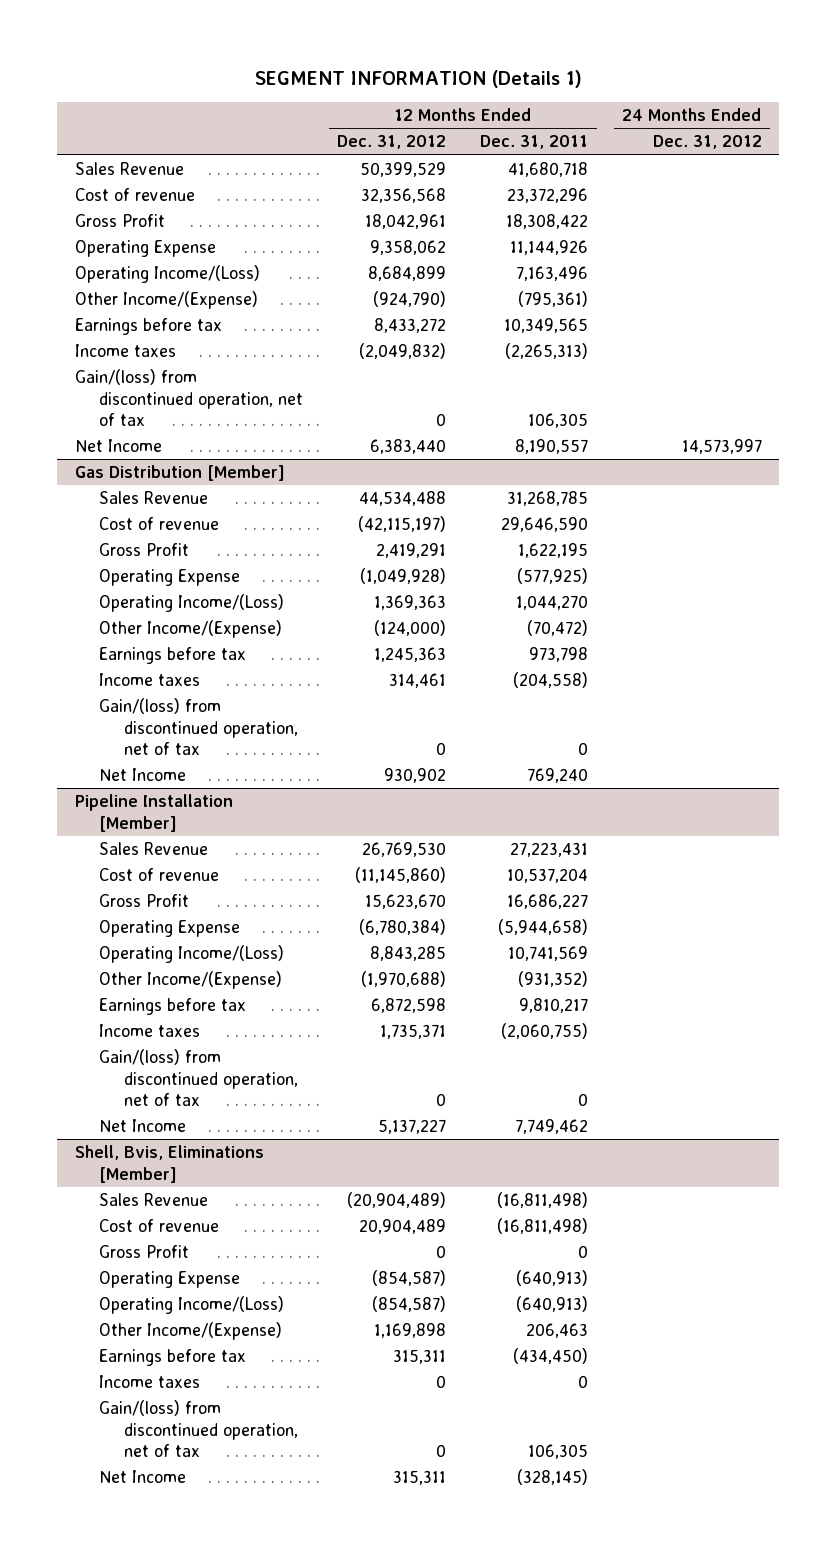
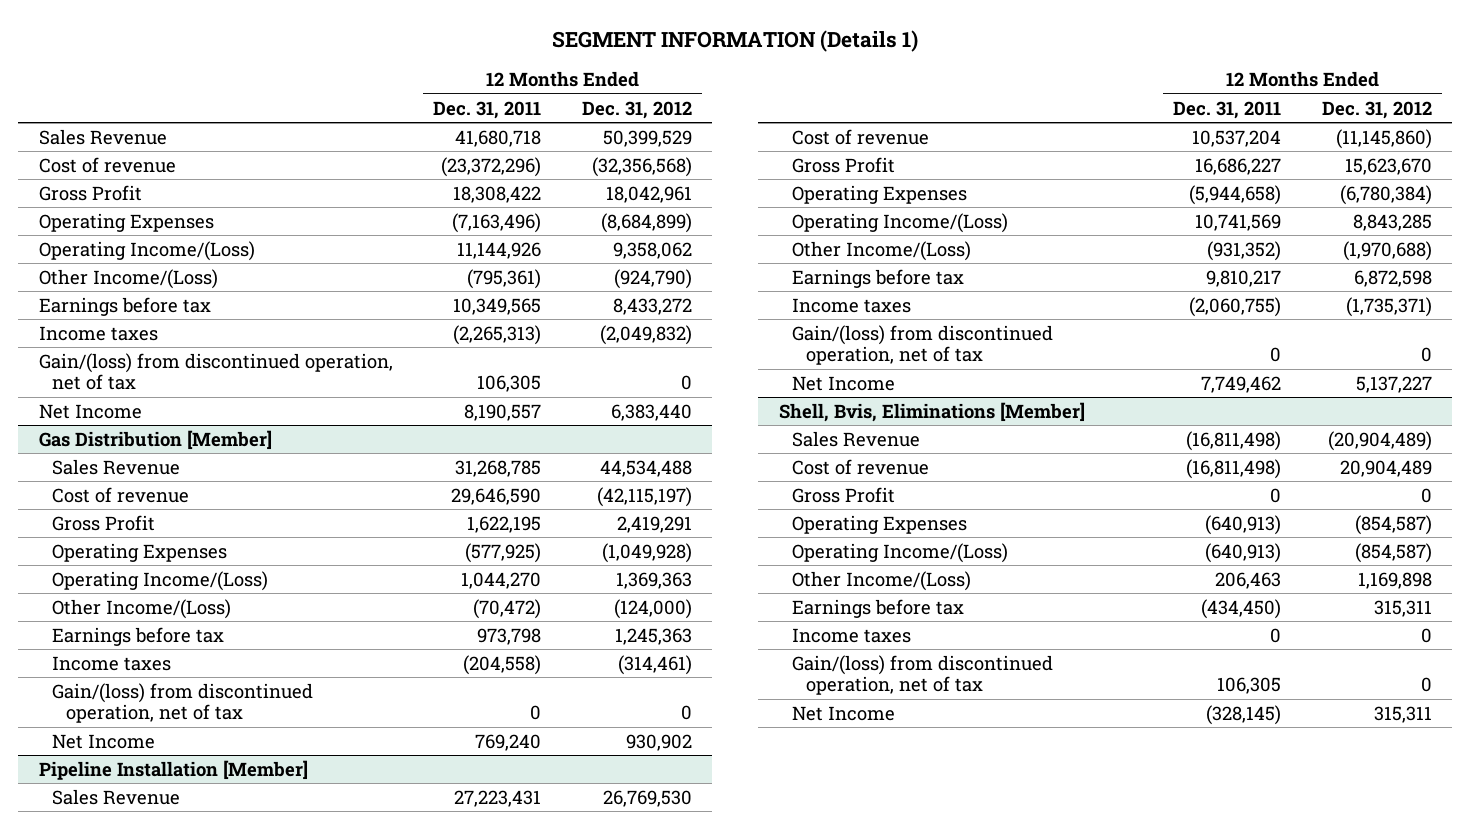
- | 12 Months Ended Dec. 31, 2012 | 12 Months Ended Dec. 31, 2011 | 24 Months Ended Dec. 31, 2012
+ | 12 Months Ended Dec. 31, 2011 | 12 Months Ended Dec. 31, 2012
- Cost of revenue | 32,356,568 | 23,372,296 |
+ Cost of revenue | (23,372,296) | (32,356,568)
- Operating Expense | 9,358,062 | 11,144,926 |
- Operating Income/(Loss) | 8,684,899 | 7,163,496 |
- Other Income/(Expense) | (924,790) | (795,361) |
+ Operating Expenses | (7,163,496) | (8,684,899)
+ Operating Income/(Loss) | 11,144,926 | 9,358,062
+ Other Income/(Loss) | (795,361) | (924,790)
@ Gas Distribution [Member]
- Operating Expense | (1,049,928) | (577,925) |
+ Operating Expenses | (577,925) | (1,049,928)
- Other Income/(Expense) | (124,000) | (70,472) |
+ Other Income/(Loss) | (70,472) | (124,000)
- Income taxes | 314,461 | (204,558) |
+ Income taxes | (204,558) | (314,461)
@ Pipeline Installation [Member]
- Operating Expense | (6,780,384) | (5,944,658) |
+ Operating Expenses | (5,944,658) | (6,780,384)
- Other Income/(Expense) | (1,970,688) | (931,352) |
+ Other Income/(Loss) | (931,352) | (1,970,688)
- Income taxes | 1,735,371 | (2,060,755) |
+ Income taxes | (2,060,755) | (1,735,371)
@ Shell, Bvis, Eliminations [Member]
- Operating Expense | (854,587) | (640,913) |
+ Operating Expenses | (640,913) | (854,587)
- Other Income/(Expense) | 1,169,898 | 206,463 |
+ Other Income/(Loss) | 206,463 | 1,169,898

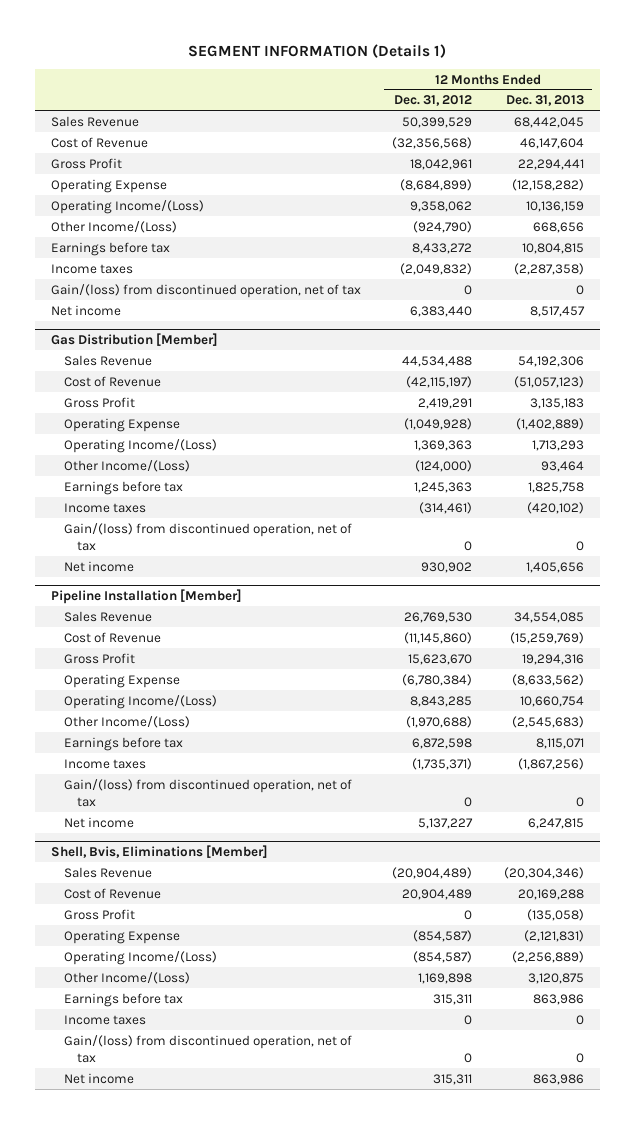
- | 12 Months Ended Dec. 31, 2011 | 12 Months Ended Dec. 31, 2012
+ | 12 Months Ended Dec. 31, 2012 | 12 Months Ended Dec. 31, 2013
- Cost of revenue | (23,372,296) | (32,356,568)
+ Cost of Revenue | (32,356,568) | 46,147,604
- Operating Expenses | (7,163,496) | (8,684,899)
+ Operating Expense | (8,684,899) | (12,158,282)
- Net Income | 8,190,557 | 6,383,440
+ Net income | 6,383,440 | 8,517,457
@ Gas Distribution [Member]
- Cost of revenue | 29,646,590 | (42,115,197)
+ Cost of Revenue | (42,115,197) | (51,057,123)
- Operating Expenses | (577,925) | (1,049,928)
+ Operating Expense | (1,049,928) | (1,402,889)
- Net Income | 769,240 | 930,902
+ Net income | 930,902 | 1,405,656
@ Pipeline Installation [Member]
- Cost of revenue | 10,537,204 | (11,145,860)
+ Cost of Revenue | (11,145,860) | (15,259,769)
- Operating Expenses | (5,944,658) | (6,780,384)
+ Operating Expense | (6,780,384) | (8,633,562)
- Net Income | 7,749,462 | 5,137,227
+ Net income | 5,137,227 | 6,247,815
@ Shell, Bvis, Eliminations [Member]
- Cost of revenue | (16,811,498) | 20,904,489
+ Cost of Revenue | 20,904,489 | 20,169,288
- Operating Expenses | (640,913) | (854,587)
+ Operating Expense | (854,587) | (2,121,831)
- Net Income | (328,145) | 315,311
+ Net income | 315,311 | 863,986

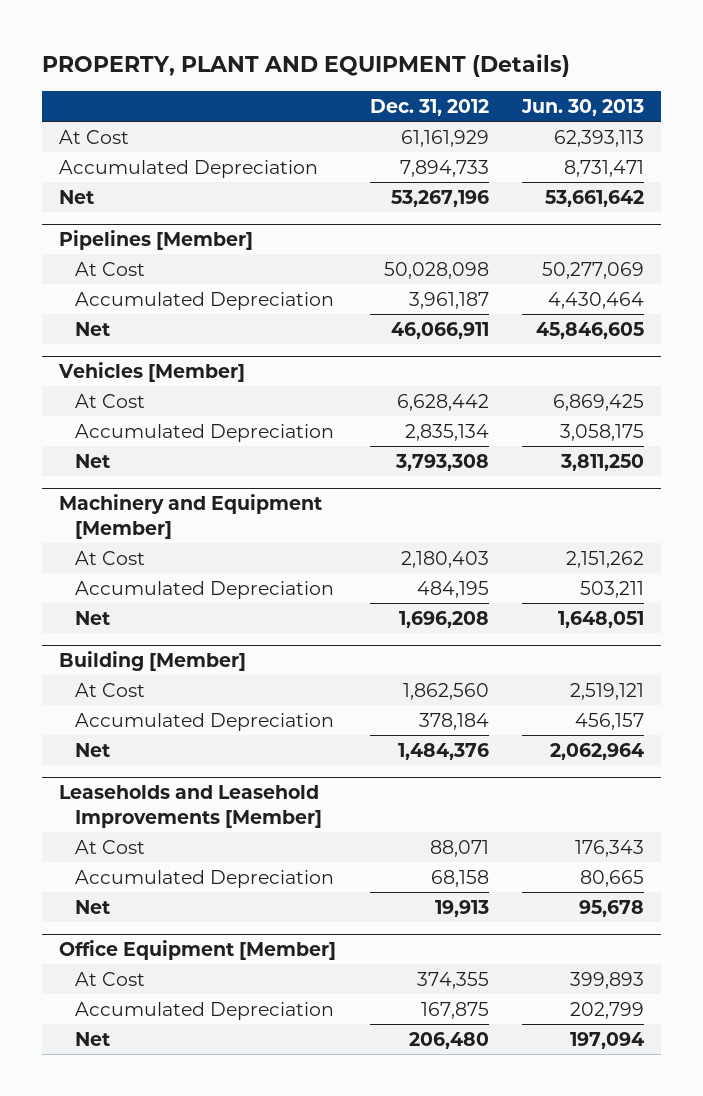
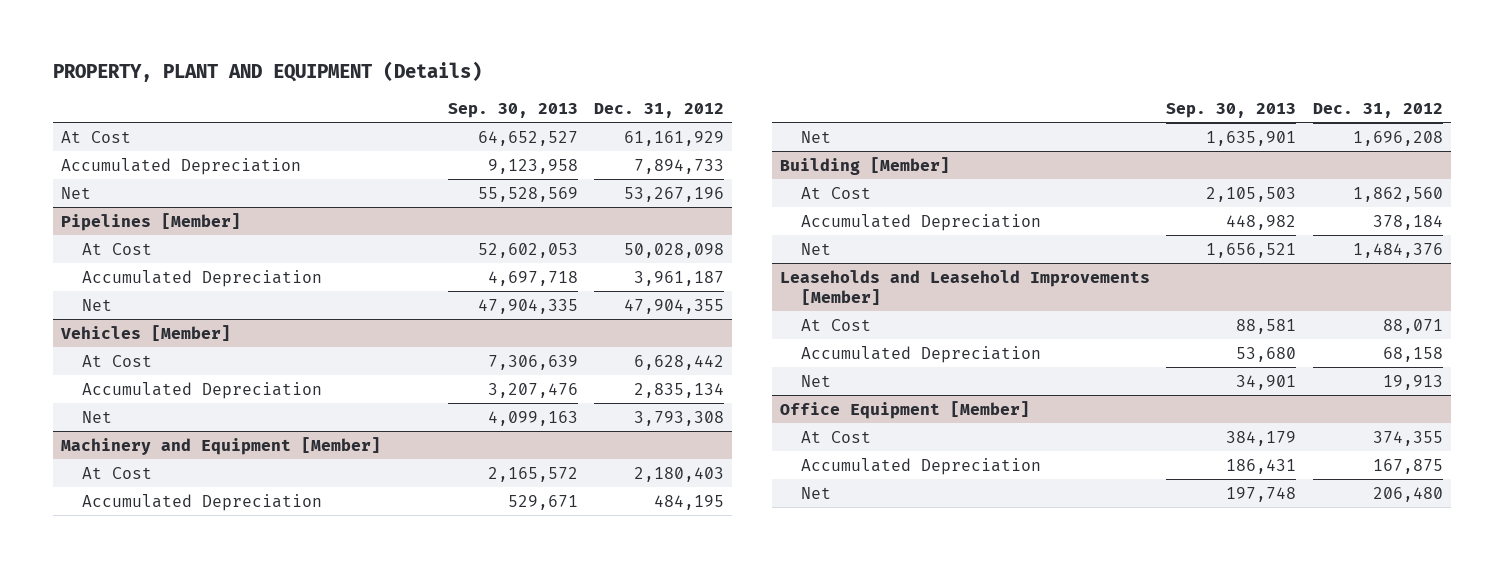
- | Dec. 31, 2012 | Jun. 30, 2013
+ | Sep. 30, 2013 | Dec. 31, 2012
@ Pipelines [Member]
- Net | 46,066,911 | 45,846,605
+ Net | 47,904,335 | 47,904,355

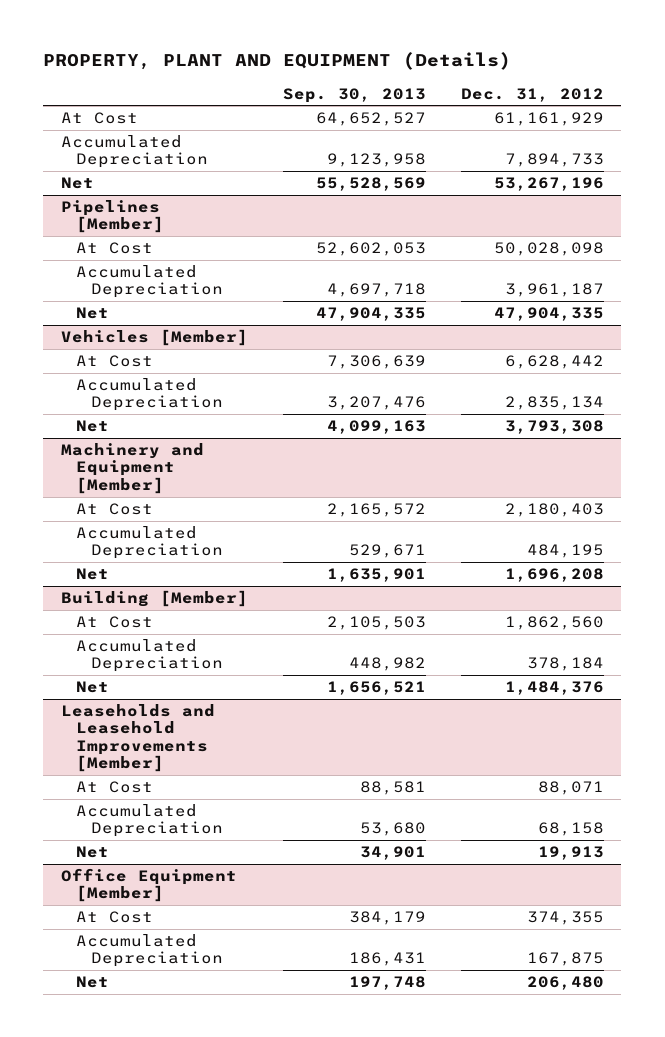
@ Pipelines [Member]
- Net | 47,904,335 | 47,904,355
+ Net | 47,904,335 | 47,904,335

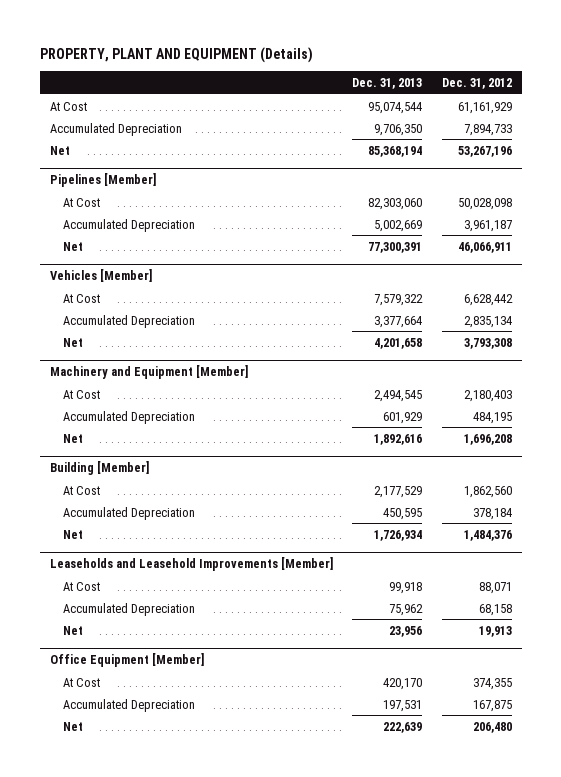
- | Sep. 30, 2013 | Dec. 31, 2012
+ | Dec. 31, 2013 | Dec. 31, 2012
@ Pipelines [Member]
- Net | 47,904,335 | 47,904,335
+ Net | 77,300,391 | 46,066,911

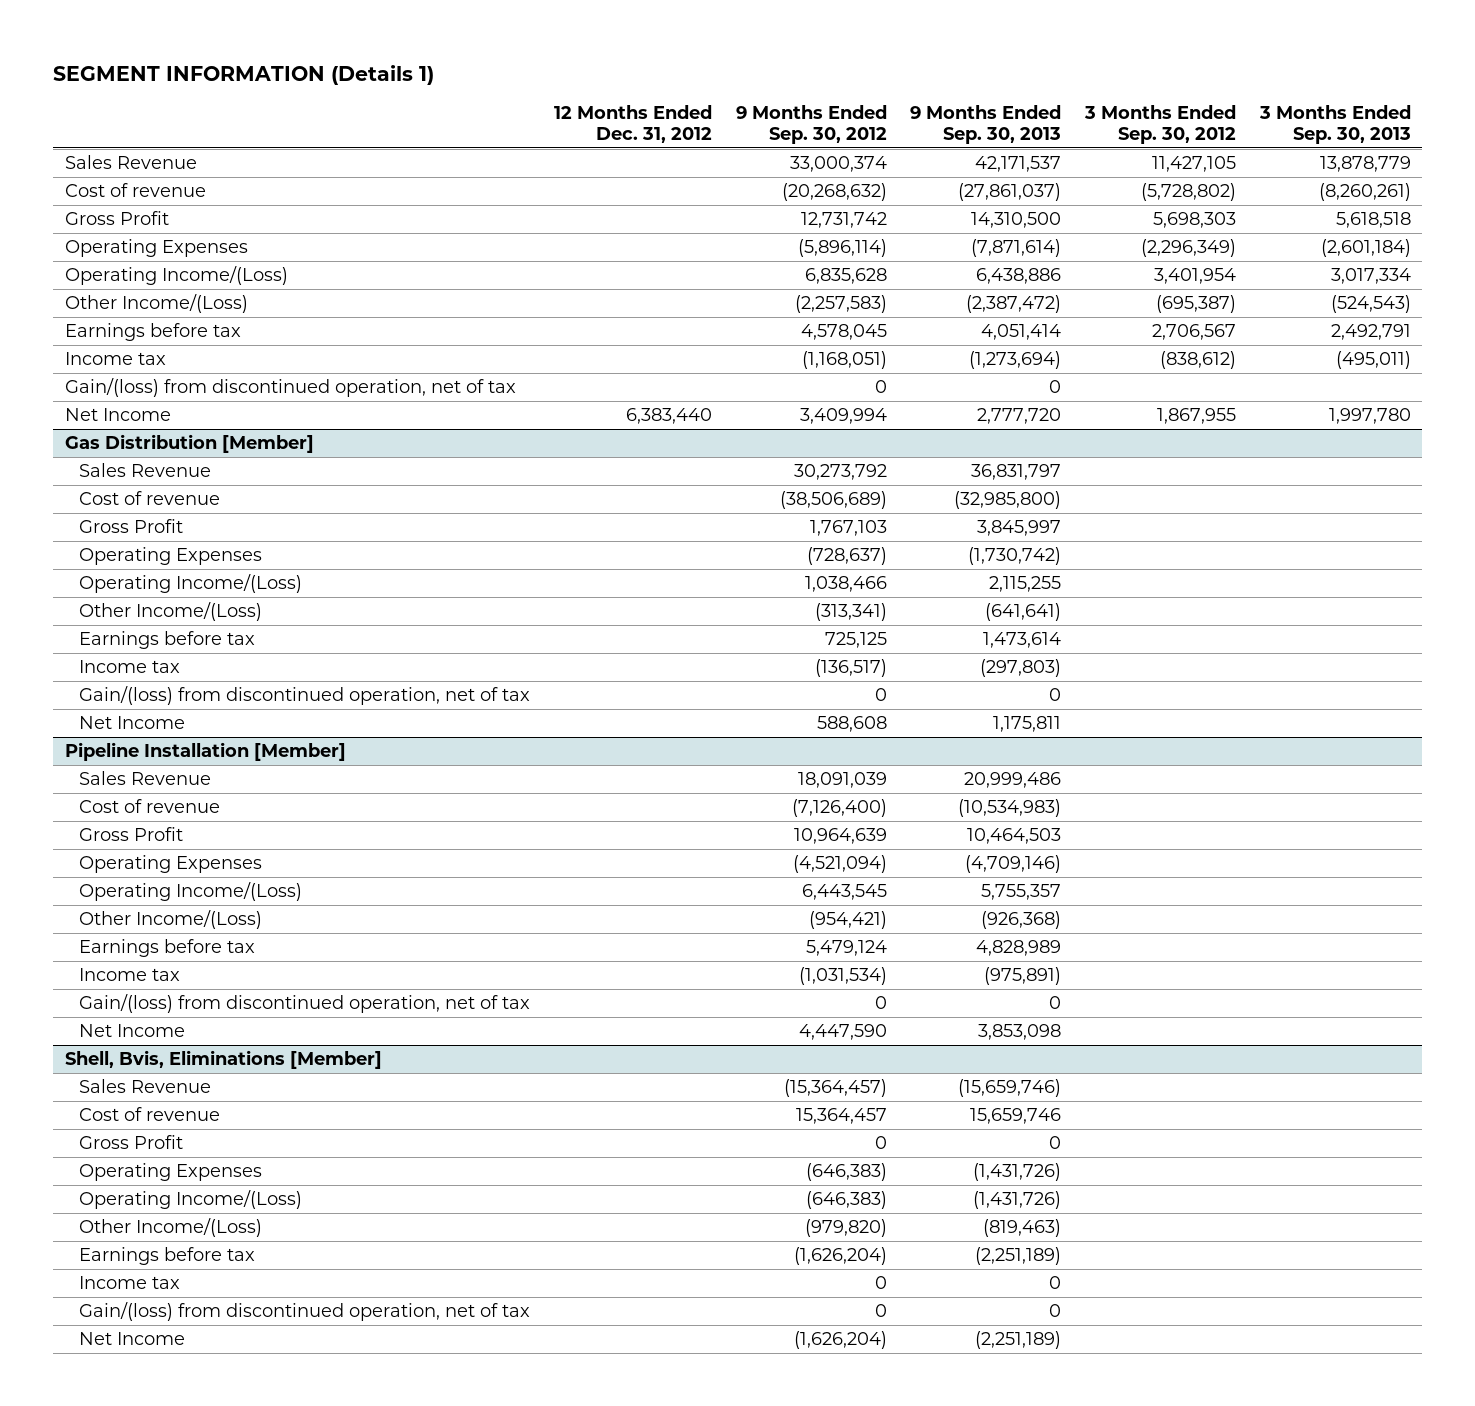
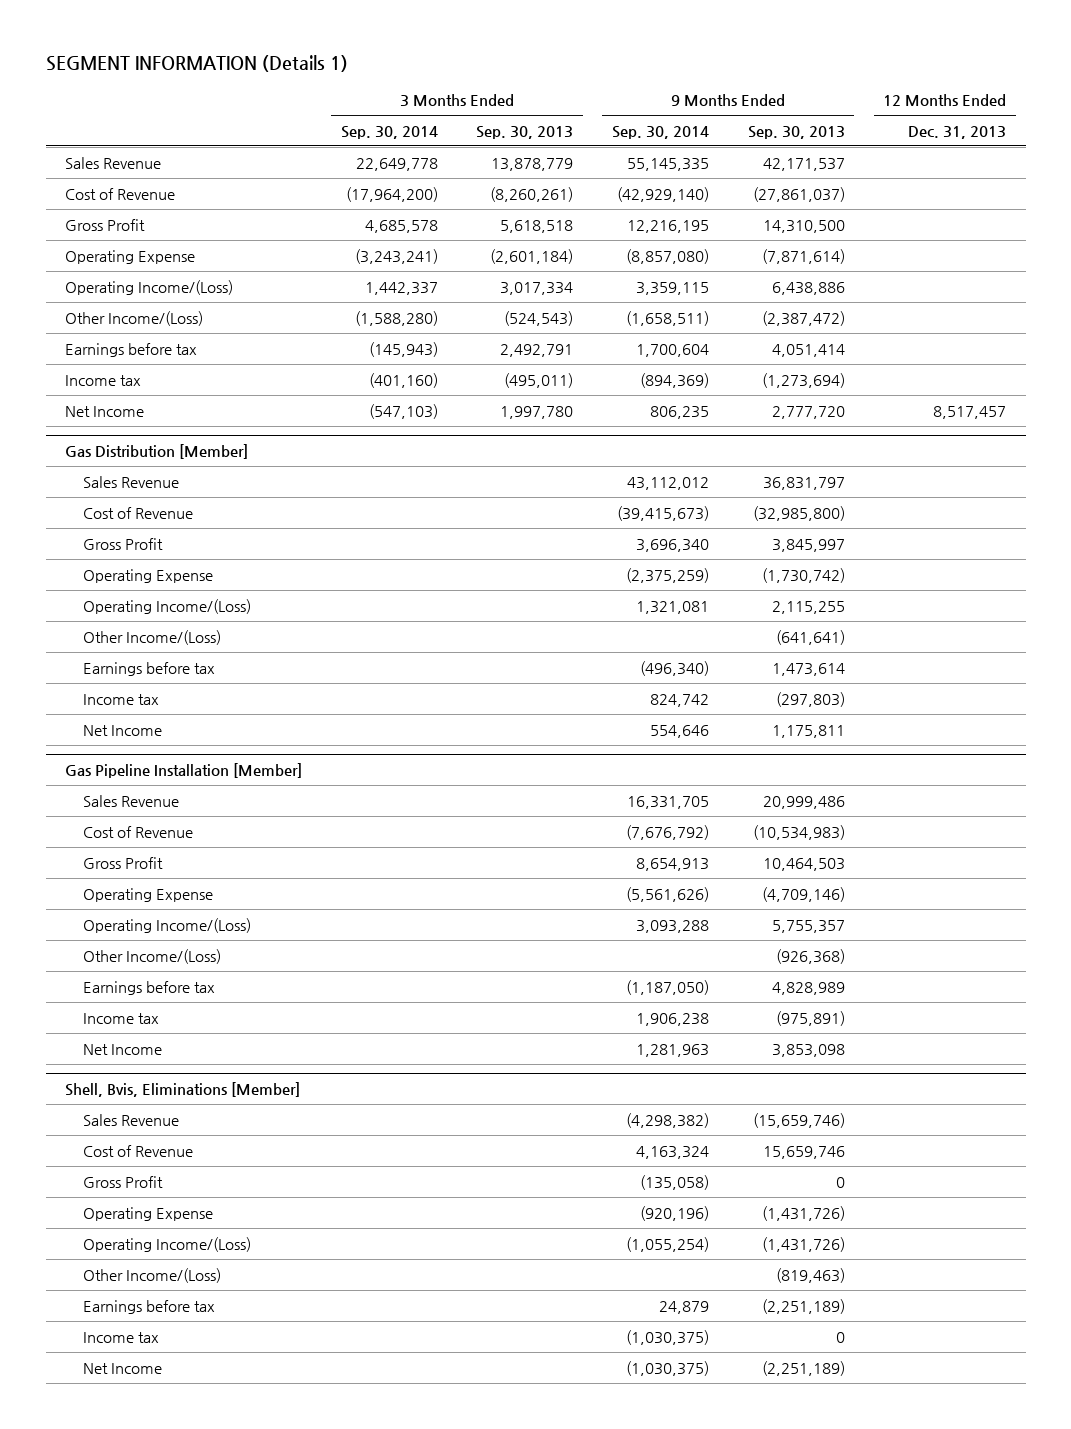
- | 12 Months Ended Dec. 31, 2012 | 9 Months Ended Sep. 30, 2012 | 9 Months Ended Sep. 30, 2013 | 3 Months Ended Sep. 30, 2012 | 3 Months Ended Sep. 30, 2013
+ | 3 Months Ended Sep. 30, 2014 | 3 Months Ended Sep. 30, 2013 | 9 Months Ended Sep. 30, 2014 | 9 Months Ended Sep. 30, 2013 | 12 Months Ended Dec. 31, 2013
- Cost of revenue | | (20,268,632) | (27,861,037) | (5,728,802) | (8,260,261)
+ Cost of Revenue | (17,964,200) | (8,260,261) | (42,929,140) | (27,861,037) |
- Operating Expenses | | (5,896,114) | (7,871,614) | (2,296,349) | (2,601,184)
+ Operating Expense | (3,243,241) | (2,601,184) | (8,857,080) | (7,871,614) |
- Gain/(loss) from discontinued operation, net of tax | | 0 | 0 | |
@ Gas Distribution [Member]
- Cost of revenue | | (38,506,689) | (32,985,800) | |
+ Cost of Revenue | | | (39,415,673) | (32,985,800) |
- Operating Expenses | | (728,637) | (1,730,742) | |
+ Operating Expense | | | (2,375,259) | (1,730,742) |
- Gain/(loss) from discontinued operation, net of tax | | 0 | 0 | |
- Pipeline Installation [Member]
+ Gas Pipeline Installation [Member]
- Cost of revenue | | (7,126,400) | (10,534,983) | |
+ Cost of Revenue | | | (7,676,792) | (10,534,983) |
- Operating Expenses | | (4,521,094) | (4,709,146) | |
+ Operating Expense | | | (5,561,626) | (4,709,146) |
- Gain/(loss) from discontinued operation, net of tax | | 0 | 0 | |
@ Shell, Bvis, Eliminations [Member]
- Cost of revenue | | 15,364,457 | 15,659,746 | |
+ Cost of Revenue | | | 4,163,324 | 15,659,746 |
- Operating Expenses | | (646,383) | (1,431,726) | |
+ Operating Expense | | | (920,196) | (1,431,726) |
- Gain/(loss) from discontinued operation, net of tax | | 0 | 0 | |

